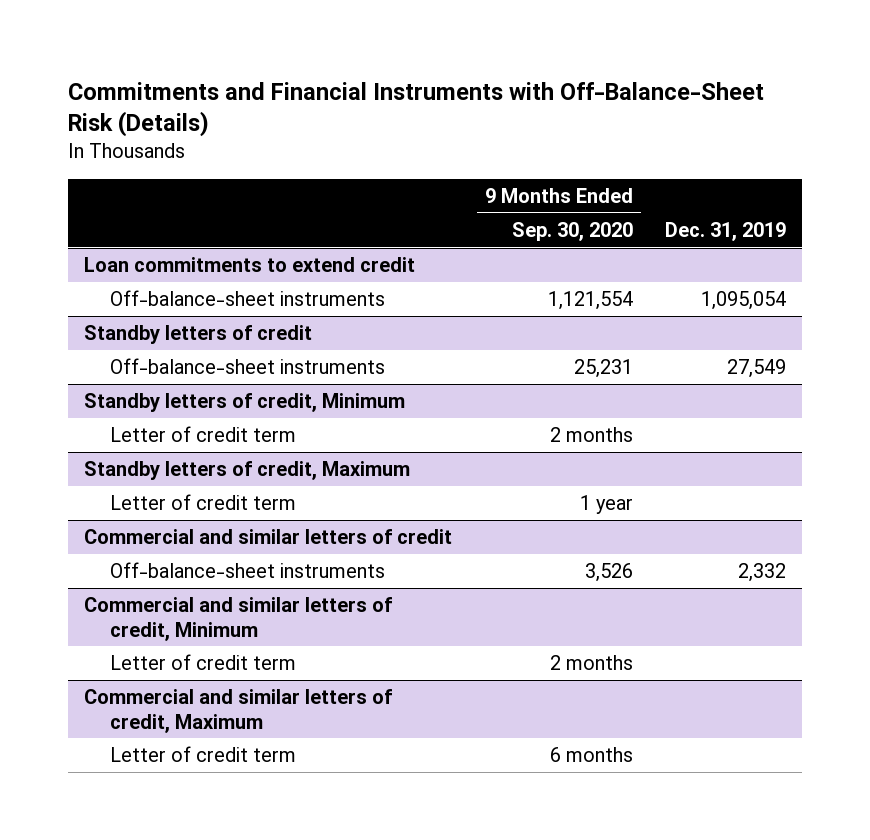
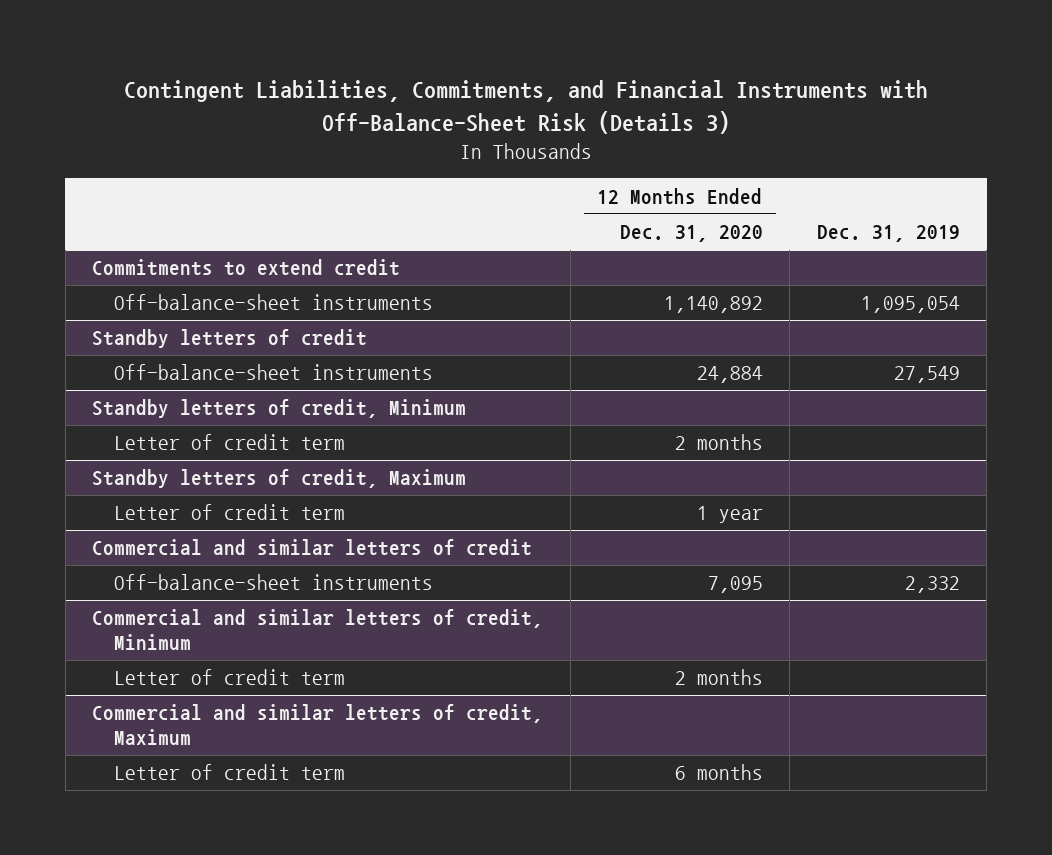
- Commitments and Financial Instruments with Off-Balance-Sheet Risk (Details)
+ Contingent Liabilities, Commitments, and Financial Instruments with Off-Balance-Sheet Risk (Details 3)
- | 9 Months Ended Sep. 30, 2020 | Dec. 31, 2019
+ | 12 Months Ended Dec. 31, 2020 | Dec. 31, 2019
- Loan commitments to extend credit
+ Commitments to extend credit

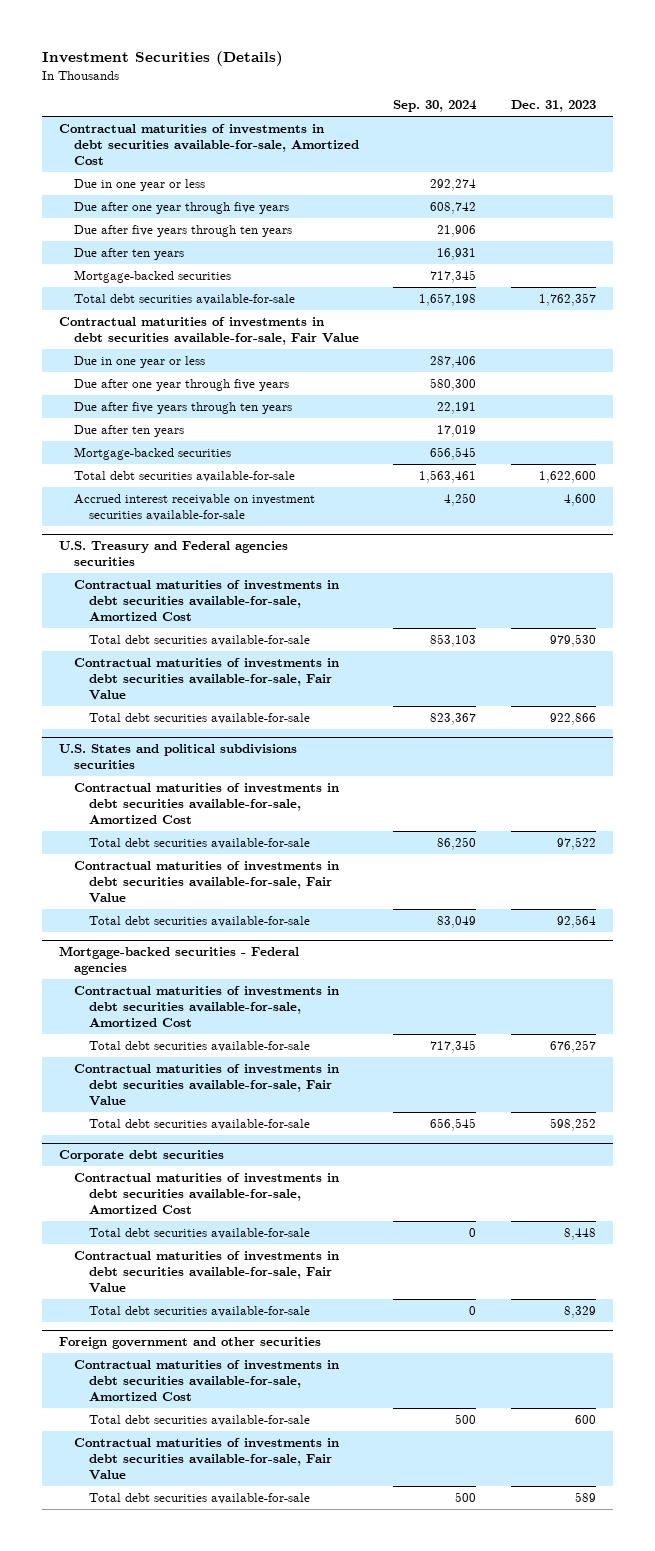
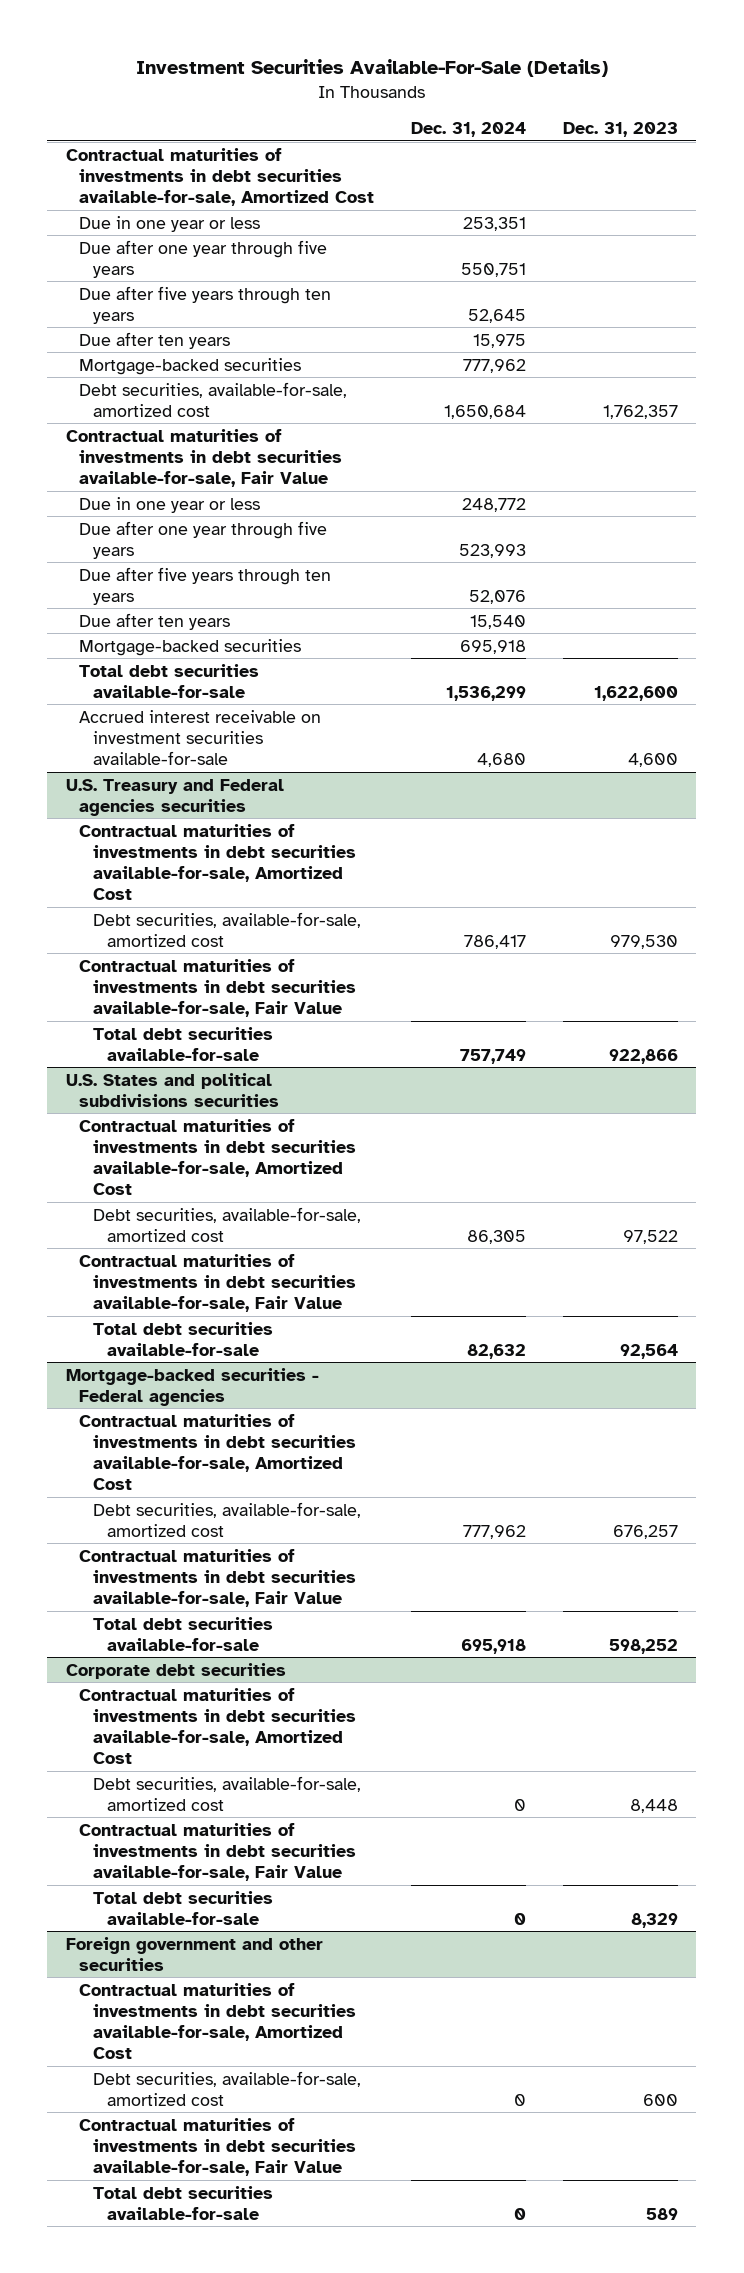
- Investment Securities (Details)
+ Investment Securities Available-For-Sale (Details)
- | Sep. 30, 2024 | Dec. 31, 2023
+ | Dec. 31, 2024 | Dec. 31, 2023
- Total debt securities available-for-sale | 1,657,198 | 1,762,357
+ Debt securities, available-for-sale, amortized cost | 1,650,684 | 1,762,357
@ U.S. Treasury and Federal agencies securities
- Total debt securities available-for-sale | 853,103 | 979,530
+ Debt securities, available-for-sale, amortized cost | 786,417 | 979,530
@ U.S. States and political subdivisions securities
- Total debt securities available-for-sale | 86,250 | 97,522
+ Debt securities, available-for-sale, amortized cost | 86,305 | 97,522
@ Mortgage-backed securities - Federal agencies
- Total debt securities available-for-sale | 717,345 | 676,257
+ Debt securities, available-for-sale, amortized cost | 777,962 | 676,257
@ Corporate debt securities
- Total debt securities available-for-sale | 0 | 8,448
+ Debt securities, available-for-sale, amortized cost | 0 | 8,448
@ Foreign government and other securities
- Total debt securities available-for-sale | 500 | 600
+ Debt securities, available-for-sale, amortized cost | 0 | 600

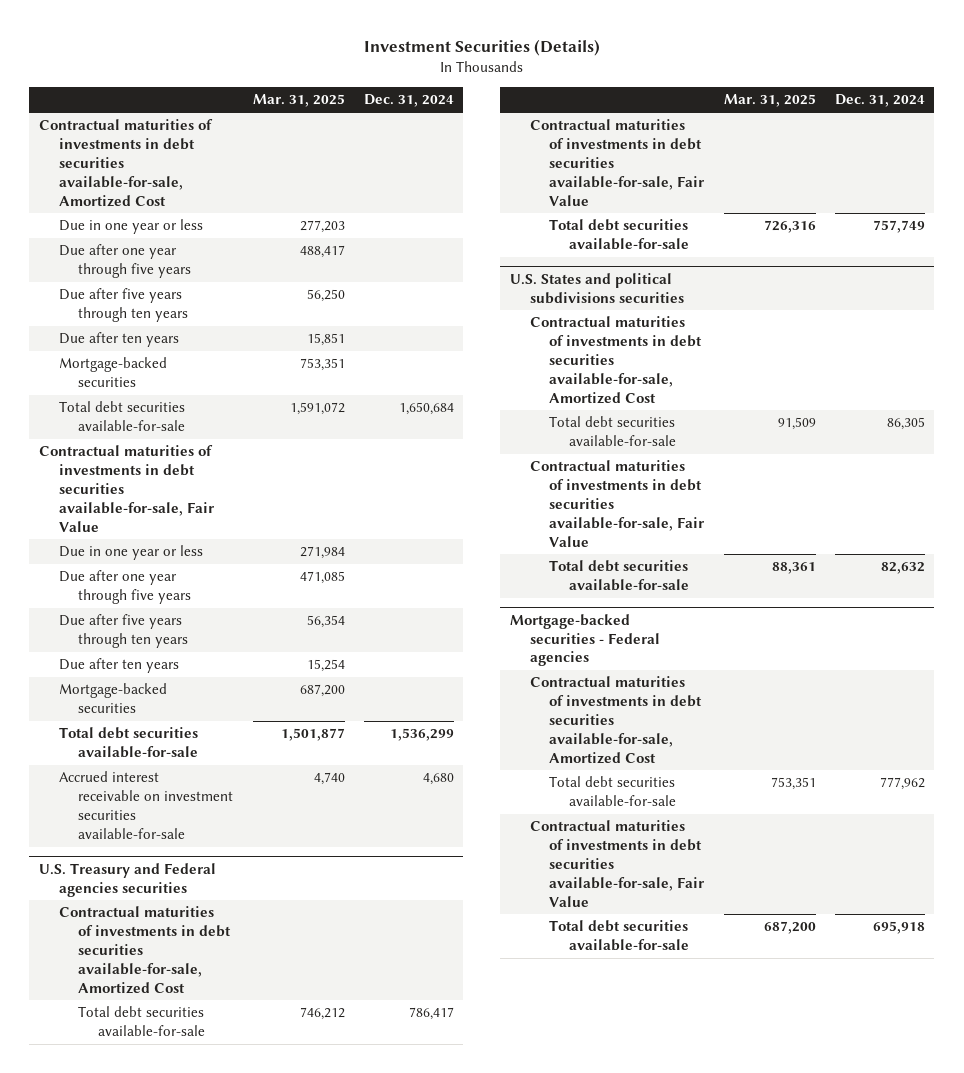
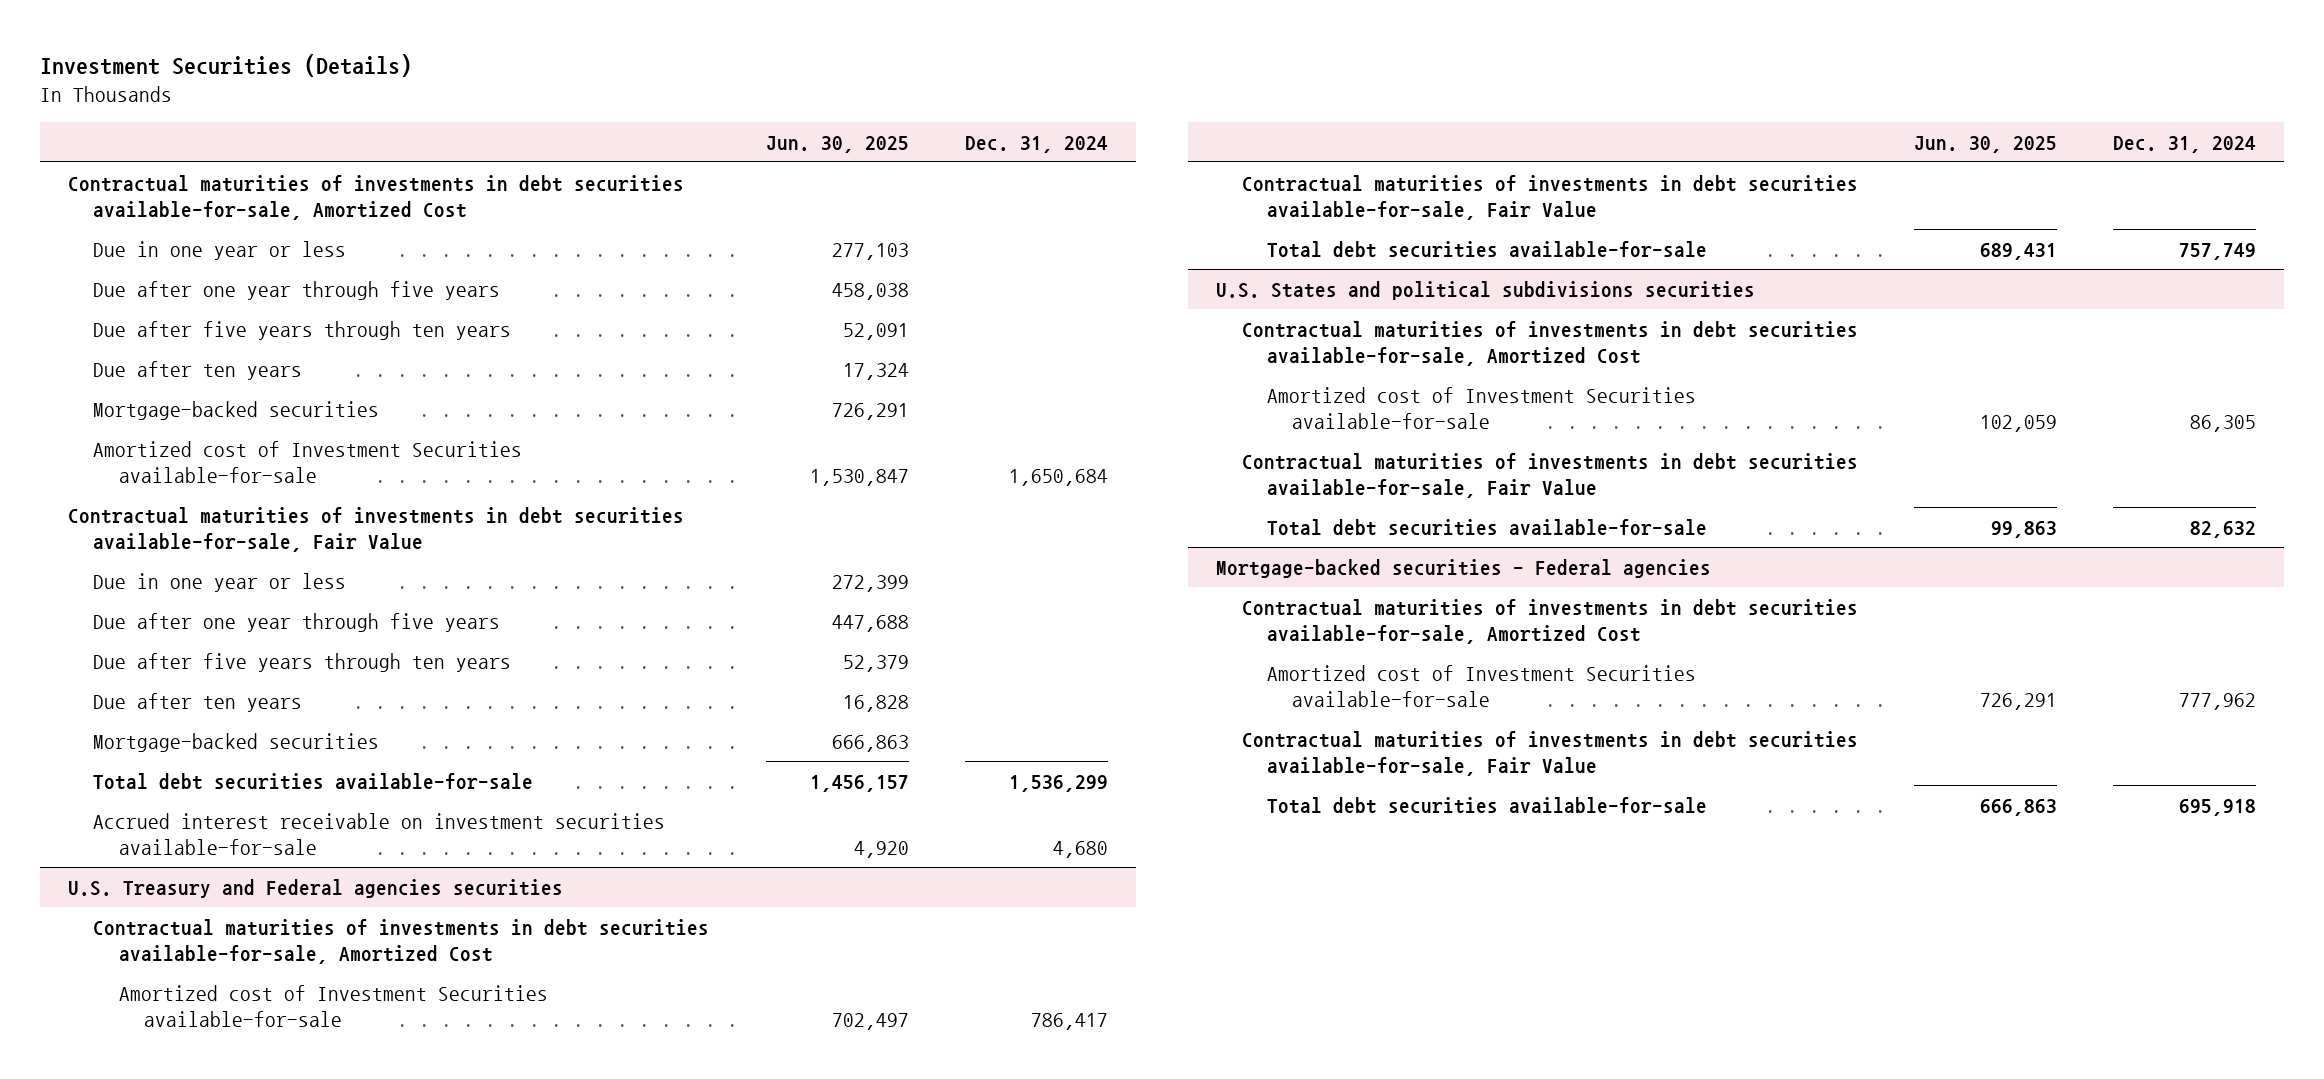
- | Mar. 31, 2025 | Dec. 31, 2024
+ | Jun. 30, 2025 | Dec. 31, 2024
- Total debt securities available-for-sale | 1,591,072 | 1,650,684
+ Amortized cost of Investment Securities available-for-sale | 1,530,847 | 1,650,684
@ U.S. Treasury and Federal agencies securities
- Total debt securities available-for-sale | 746,212 | 786,417
+ Amortized cost of Investment Securities available-for-sale | 702,497 | 786,417
@ U.S. States and political subdivisions securities
- Total debt securities available-for-sale | 91,509 | 86,305
+ Amortized cost of Investment Securities available-for-sale | 102,059 | 86,305
@ Mortgage-backed securities - Federal agencies
- Total debt securities available-for-sale | 753,351 | 777,962
+ Amortized cost of Investment Securities available-for-sale | 726,291 | 777,962

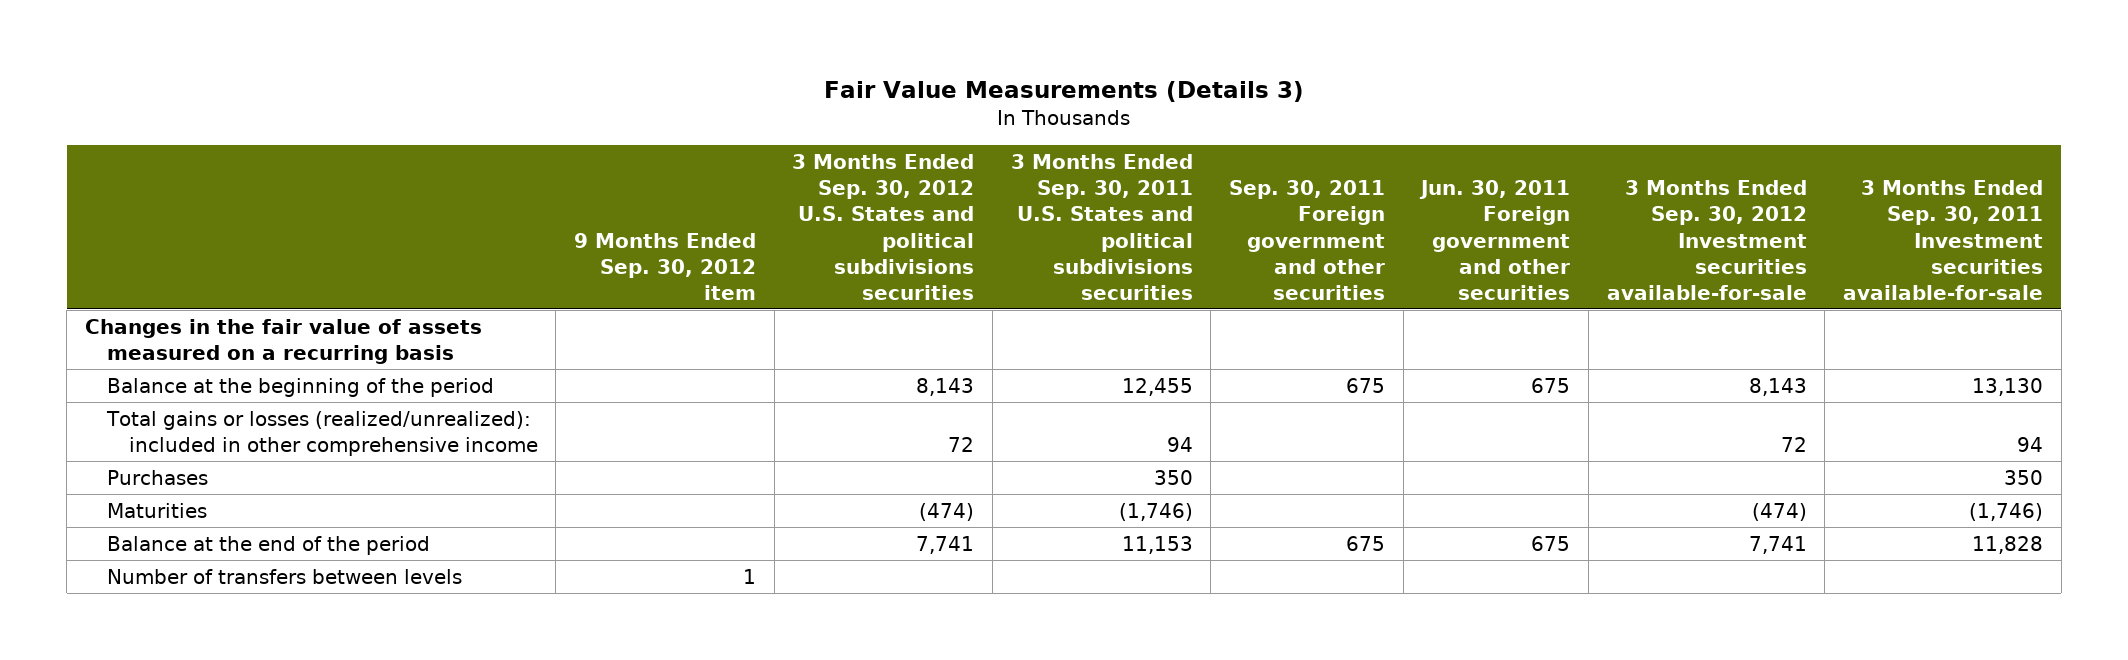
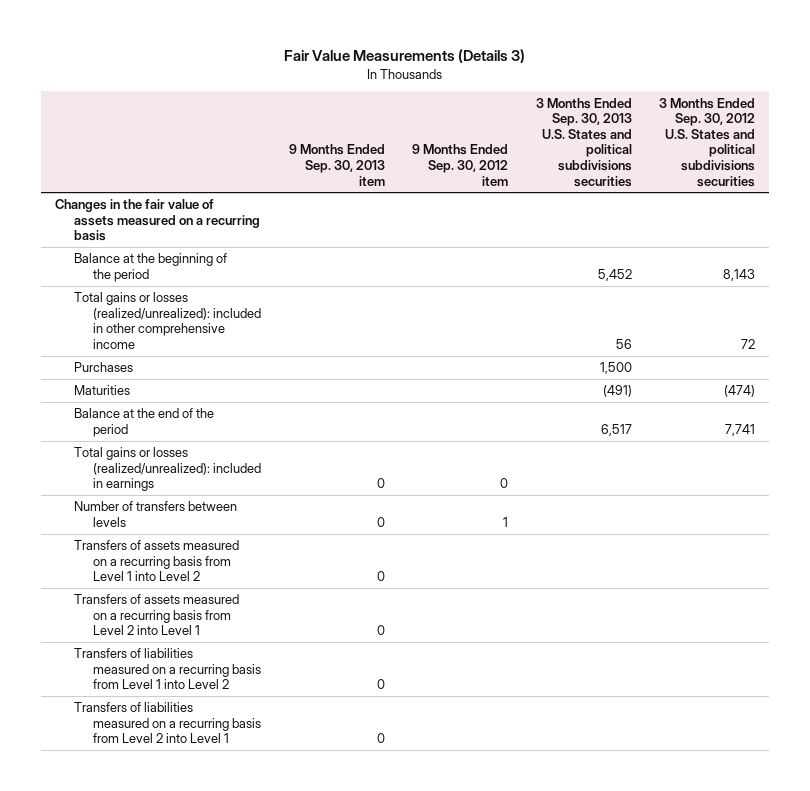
- | 9 Months Ended Sep. 30, 2012 item | 3 Months Ended Sep. 30, 2012 U.S. States and political subdivisions securities | 3 Months Ended Sep. 30, 2011 U.S. States and political subdivisions securities | Sep. 30, 2011 Foreign government and other securities | Jun. 30, 2011 Foreign government and other securities | 3 Months Ended Sep. 30, 2012 Investment securities available-for-sale | 3 Months Ended Sep. 30, 2011 Investment securities available-for-sale
+ | 9 Months Ended Sep. 30, 2013 item | 9 Months Ended Sep. 30, 2012 item | 3 Months Ended Sep. 30, 2013 U.S. States and political subdivisions securities | 3 Months Ended Sep. 30, 2012 U.S. States and political subdivisions securities
+ Total gains or losses (realized/unrealized): included in earnings | 0 | 0 | |
+ Transfers of assets measured on a recurring basis from Level 1 into Level 2 | 0 | | |
+ Transfers of assets measured on a recurring basis from Level 2 into Level 1 | 0 | | |
+ Transfers of liabilities measured on a recurring basis from Level 1 into Level 2 | 0 | | |
+ Transfers of liabilities measured on a recurring basis from Level 2 into Level 1 | 0 | | |

